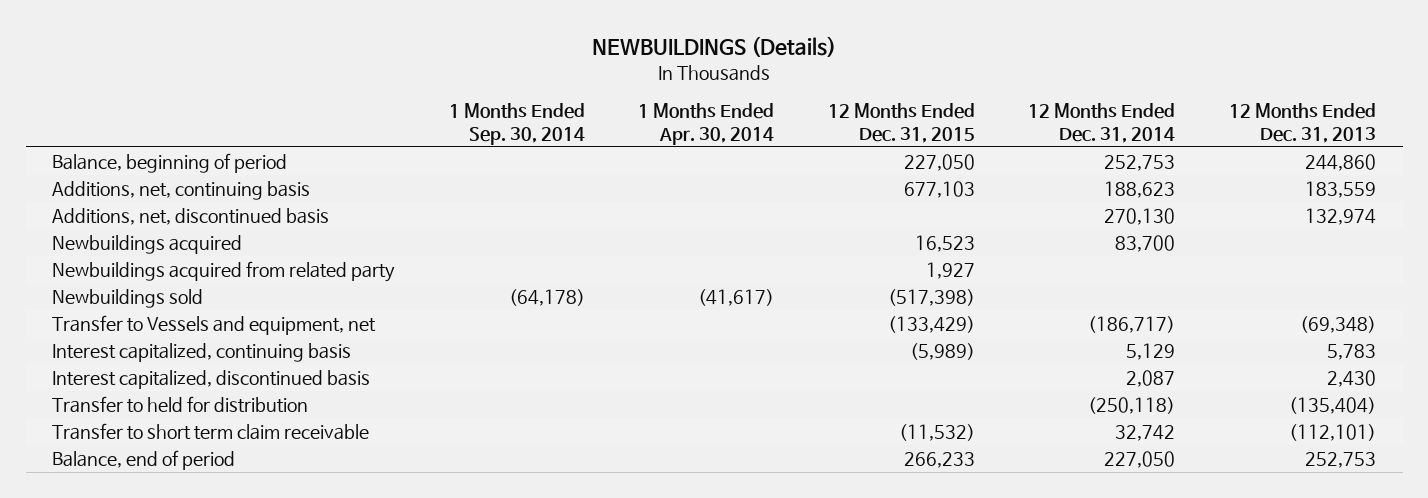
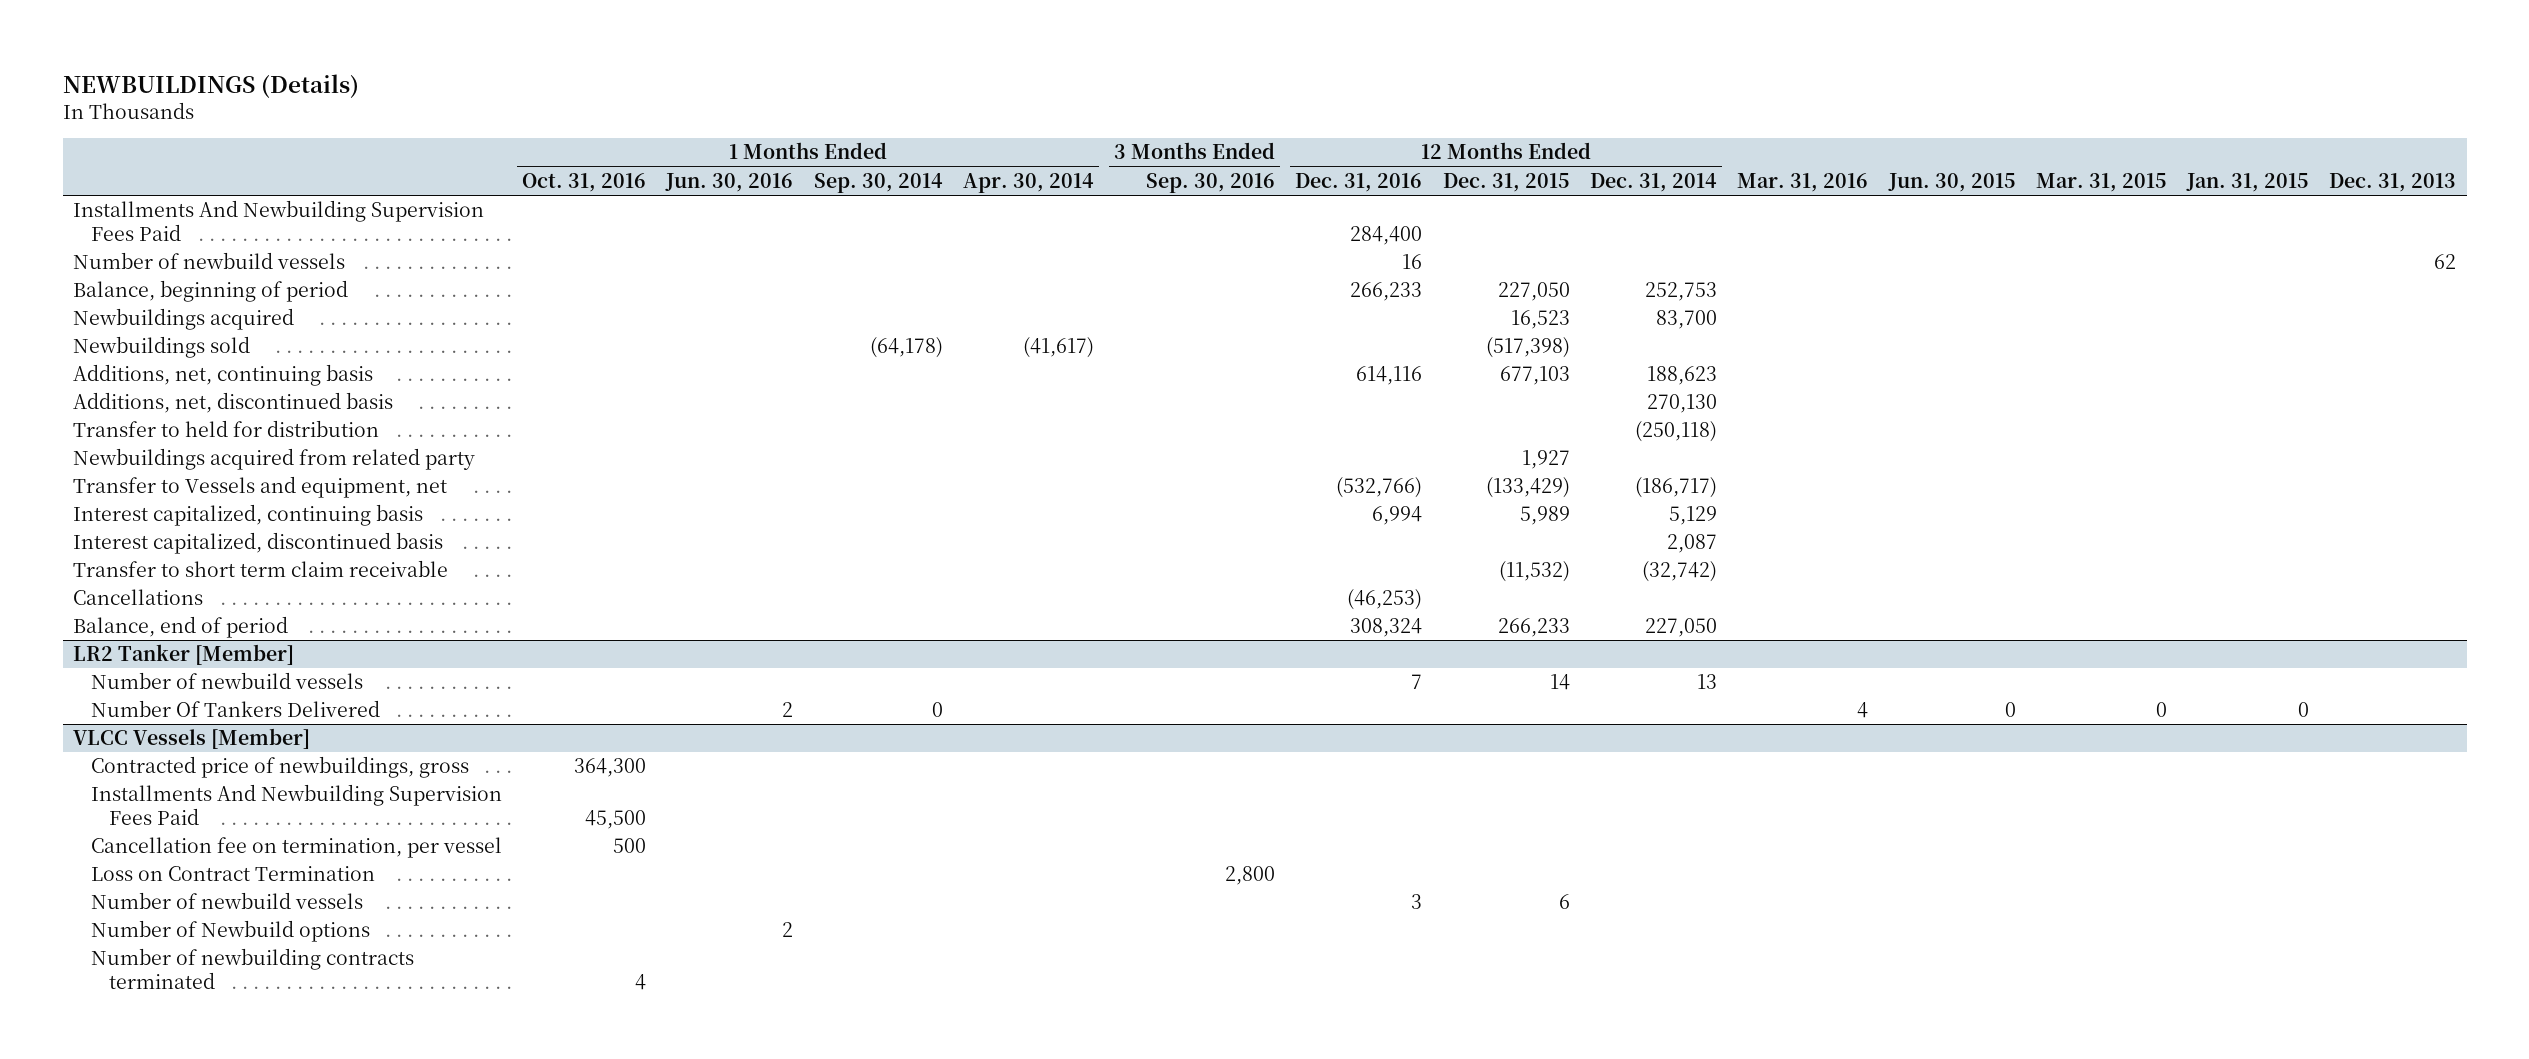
- | 1 Months Ended Sep. 30, 2014 | 1 Months Ended Apr. 30, 2014 | 12 Months Ended Dec. 31, 2015 | 12 Months Ended Dec. 31, 2014 | 12 Months Ended Dec. 31, 2013
+ | 1 Months Ended Oct. 31, 2016 | 1 Months Ended Jun. 30, 2016 | 1 Months Ended Sep. 30, 2014 | 1 Months Ended Apr. 30, 2014 | 3 Months Ended Sep. 30, 2016 | 12 Months Ended Dec. 31, 2016 | 12 Months Ended Dec. 31, 2015 | 12 Months Ended Dec. 31, 2014 | Mar. 31, 2016 | Jun. 30, 2015 | Mar. 31, 2015 | Jan. 31, 2015 | Dec. 31, 2013
+ Installments And Newbuilding Supervision Fees Paid | | | | | | 284,400 | | | | | | |
+ Number of newbuild vessels | | | | | | 16 | | | | | | | 62
moved up: Newbuildings acquired | | | | | | | 16,523 | 83,700 | | | | |
moved up: Newbuildings sold | | | (64,178) | (41,617) | | | (517,398) | | | | | |
moved up: Transfer to held for distribution | | | | | | | | (250,118) | | | | |
- Interest capitalized, continuing basis | | | (5,989) | 5,129 | 5,783
+ Interest capitalized, continuing basis | | | | | | 6,994 | 5,989 | 5,129 | | | | |
- Transfer to short term claim receivable | | | (11,532) | 32,742 | (112,101)
+ Transfer to short term claim receivable | | | | | | | (11,532) | (32,742) | | | | |
+ Cancellations | | | | | | (46,253) | | | | | | |
+ LR2 Tanker [Member]
+ Number of newbuild vessels | | | | | | 7 | 14 | 13 | | | | |
+ Number Of Tankers Delivered | | 2 | 0 | | | | | | 4 | 0 | 0 | 0 |
+ VLCC Vessels [Member]
+ Contracted price of newbuildings, gross | 364,300 | | | | | | | | | | | |
+ Installments And Newbuilding Supervision Fees Paid | 45,500 | | | | | | | | | | | |
+ Cancellation fee on termination, per vessel | 500 | | | | | | | | | | | |
+ Loss on Contract Termination | | | | | 2,800 | | | | | | | |
+ Number of newbuild vessels | | | | | | 3 | 6 | | | | | |
+ Number of Newbuild options | | 2 | | | | | | | | | | |
+ Number of newbuilding contracts terminated | 4 | | | | | | | | | | | |

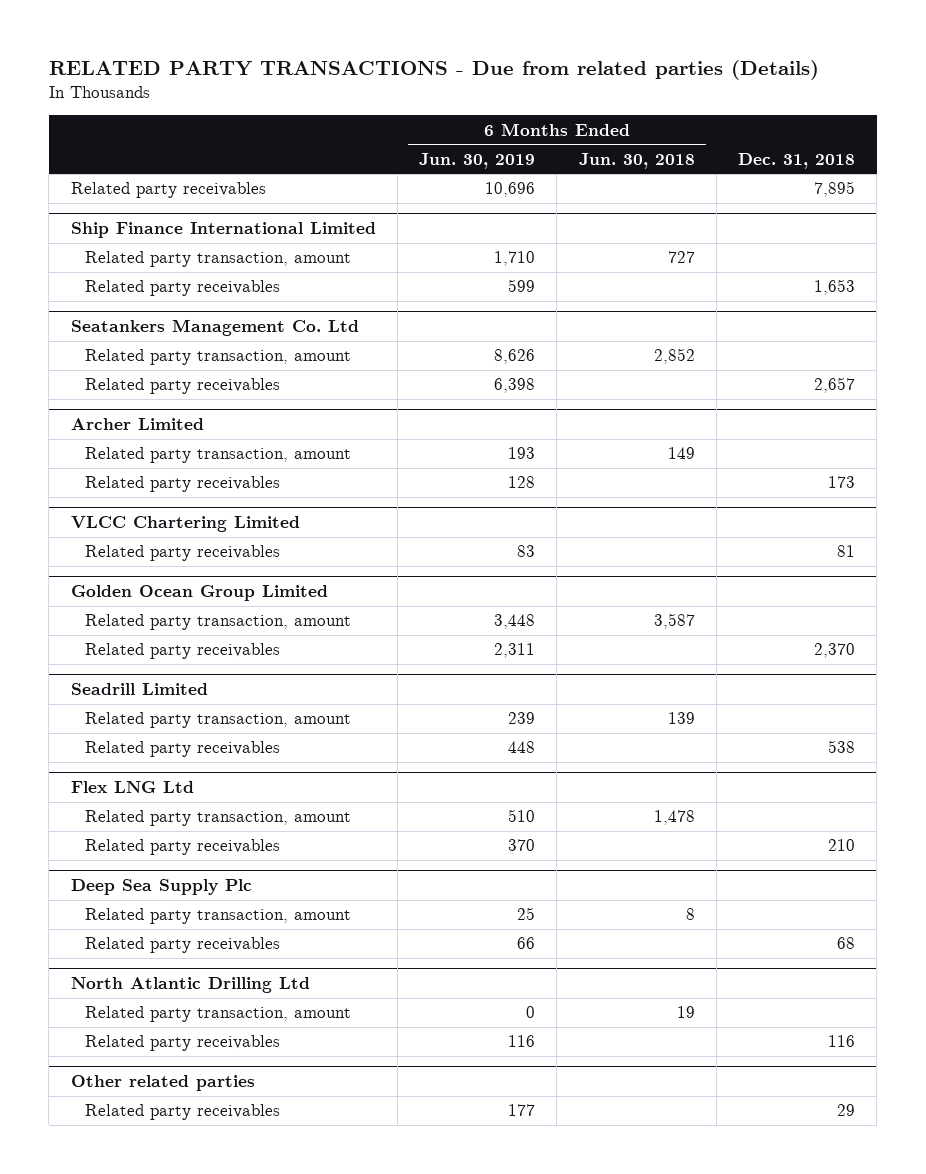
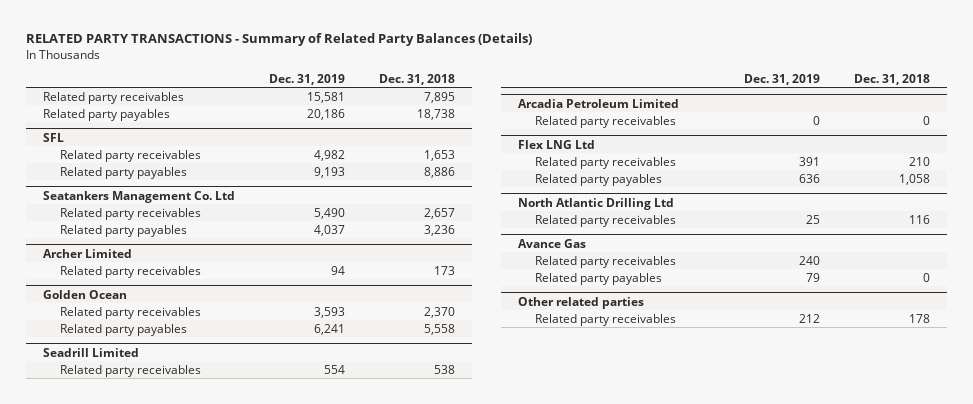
- RELATED PARTY TRANSACTIONS - Due from related parties (Details)
+ RELATED PARTY TRANSACTIONS - Summary of Related Party Balances (Details)
- | 6 Months Ended Jun. 30, 2019 | 6 Months Ended Jun. 30, 2018 | Dec. 31, 2018
+ | Dec. 31, 2019 | Dec. 31, 2018
- Ship Finance International Limited
- Related party transaction, amount | 1,710 | 727 |
+ Related party payables | 20,186 | 18,738
+ SFL
+ Related party payables | 9,193 | 8,886
@ Seatankers Management Co. Ltd
- Related party transaction, amount | 8,626 | 2,852 |
+ Related party payables | 4,037 | 3,236
@ Archer Limited
- Related party transaction, amount | 193 | 149 |
- VLCC Chartering Limited
- Related party receivables | 83 | | 81
- Golden Ocean Group Limited
- Related party transaction, amount | 3,448 | 3,587 |
+ Golden Ocean
+ Related party payables | 6,241 | 5,558
@ Seadrill Limited
- Related party transaction, amount | 239 | 139 |
+ Arcadia Petroleum Limited
+ Related party receivables | 0 | 0
@ Flex LNG Ltd
- Related party transaction, amount | 510 | 1,478 |
- Deep Sea Supply Plc
- Related party transaction, amount | 25 | 8 |
- Related party receivables | 66 | | 68
@ Flex LNG Ltd
+ Related party payables | 636 | 1,058
@ North Atlantic Drilling Ltd
- Related party transaction, amount | 0 | 19 |
+ Avance Gas
+ Related party receivables | 240 |
+ Related party payables | 79 | 0
@ Other related parties
- Related party receivables | 177 | | 29
+ Related party receivables | 212 | 178

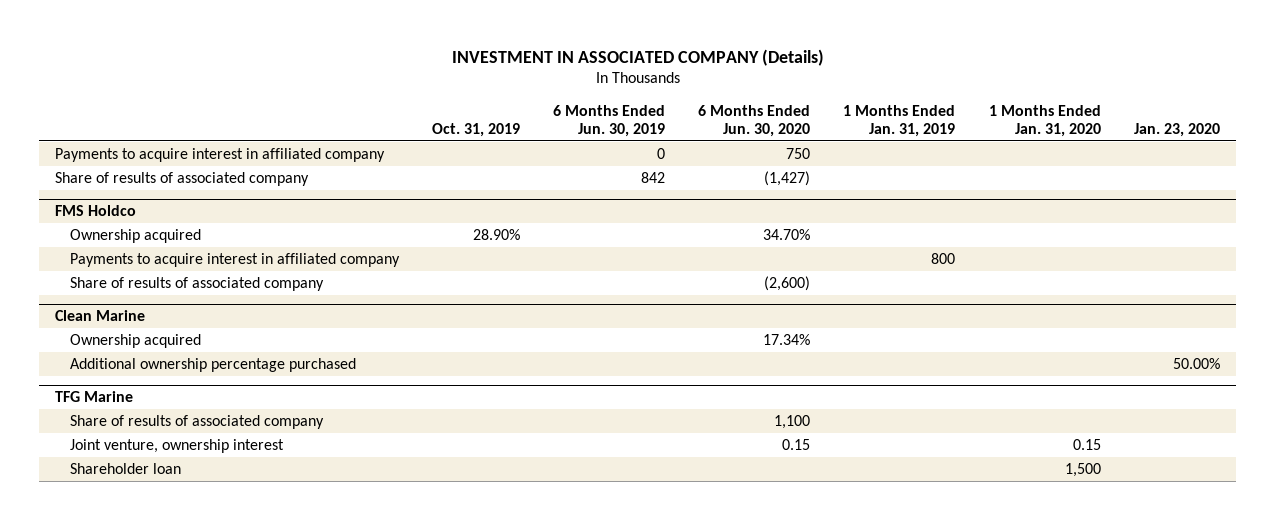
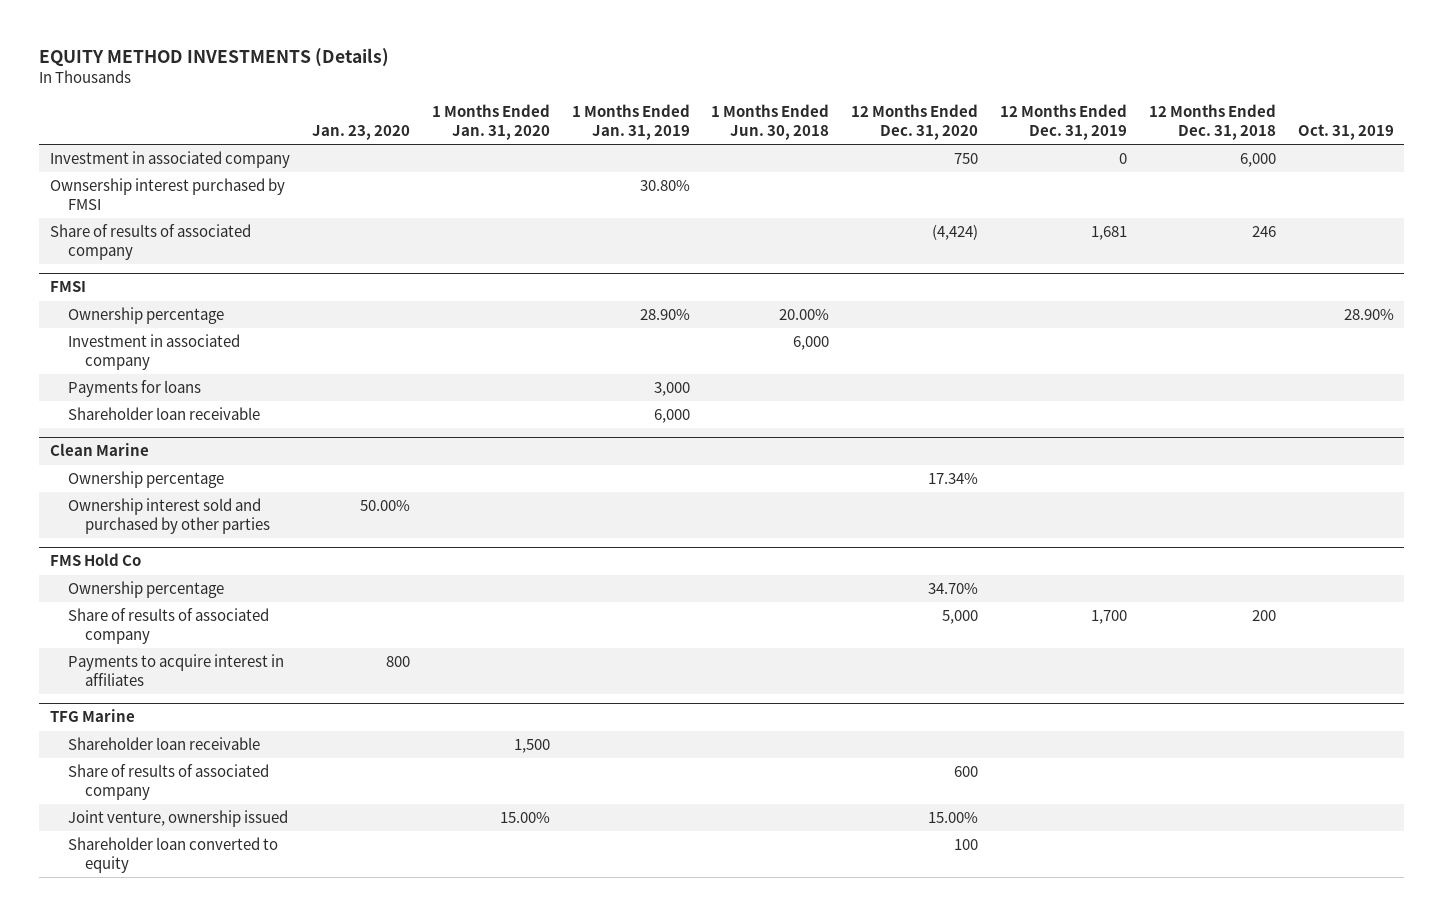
- INVESTMENT IN ASSOCIATED COMPANY (Details)
+ EQUITY METHOD INVESTMENTS (Details)
- | Oct. 31, 2019 | 6 Months Ended Jun. 30, 2019 | 6 Months Ended Jun. 30, 2020 | 1 Months Ended Jan. 31, 2019 | 1 Months Ended Jan. 31, 2020 | Jan. 23, 2020
+ | Jan. 23, 2020 | 1 Months Ended Jan. 31, 2020 | 1 Months Ended Jan. 31, 2019 | 1 Months Ended Jun. 30, 2018 | 12 Months Ended Dec. 31, 2020 | 12 Months Ended Dec. 31, 2019 | 12 Months Ended Dec. 31, 2018 | Oct. 31, 2019
- Payments to acquire interest in affiliated company | | 0 | 750 | | |
+ Investment in associated company | | | | | 750 | 0 | 6,000 |
+ Ownsership interest purchased by FMSI | | | 30.80% | | | | |
- FMS Holdco
- Ownership acquired | 28.90% | | 34.70% | | |
- Payments to acquire interest in affiliated company | | | | 800 | |
- Share of results of associated company | | | (2,600) | | |
+ FMSI
+ Ownership percentage | | | 28.90% | 20.00% | | | | 28.90%
+ Investment in associated company | | | | 6,000 | | | |
+ Payments for loans | | | 3,000 | | | | |
+ Shareholder loan receivable | | | 6,000 | | | | |
@ Clean Marine
- Ownership acquired | | | 17.34% | | |
- Additional ownership percentage purchased | | | | | | 50.00%
+ Ownership percentage | | | | | 17.34% | | |
+ Ownership interest sold and purchased by other parties | 50.00% | | | | | | |
+ FMS Hold Co
+ Ownership percentage | | | | | 34.70% | | |
+ Share of results of associated company | | | | | 5,000 | 1,700 | 200 |
+ Payments to acquire interest in affiliates | 800 | | | | | | |
@ TFG Marine
+ Shareholder loan receivable | | 1,500 | | | | | |
- Joint venture, ownership interest | | | 0.15 | | 0.15 |
- Shareholder loan | | | | | 1,500 |
+ Joint venture, ownership issued | | 15.00% | | | 15.00% | | |
+ Shareholder loan converted to equity | | | | | 100 | | |

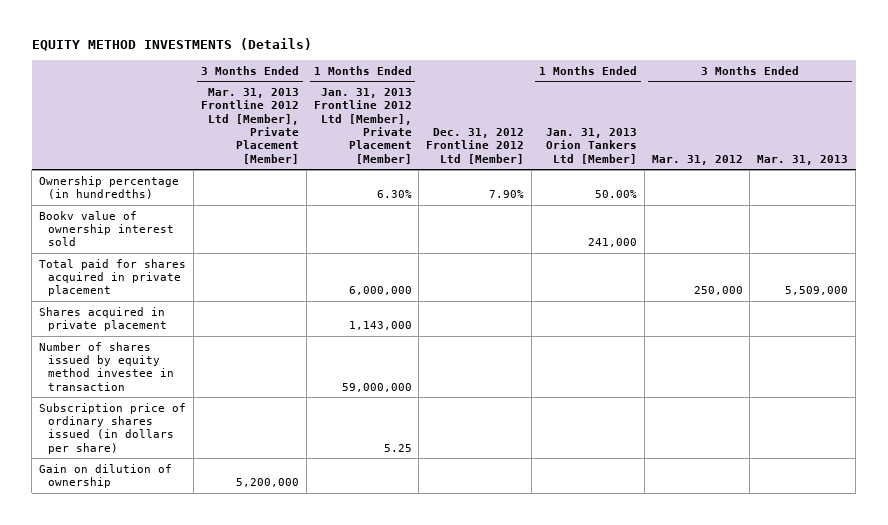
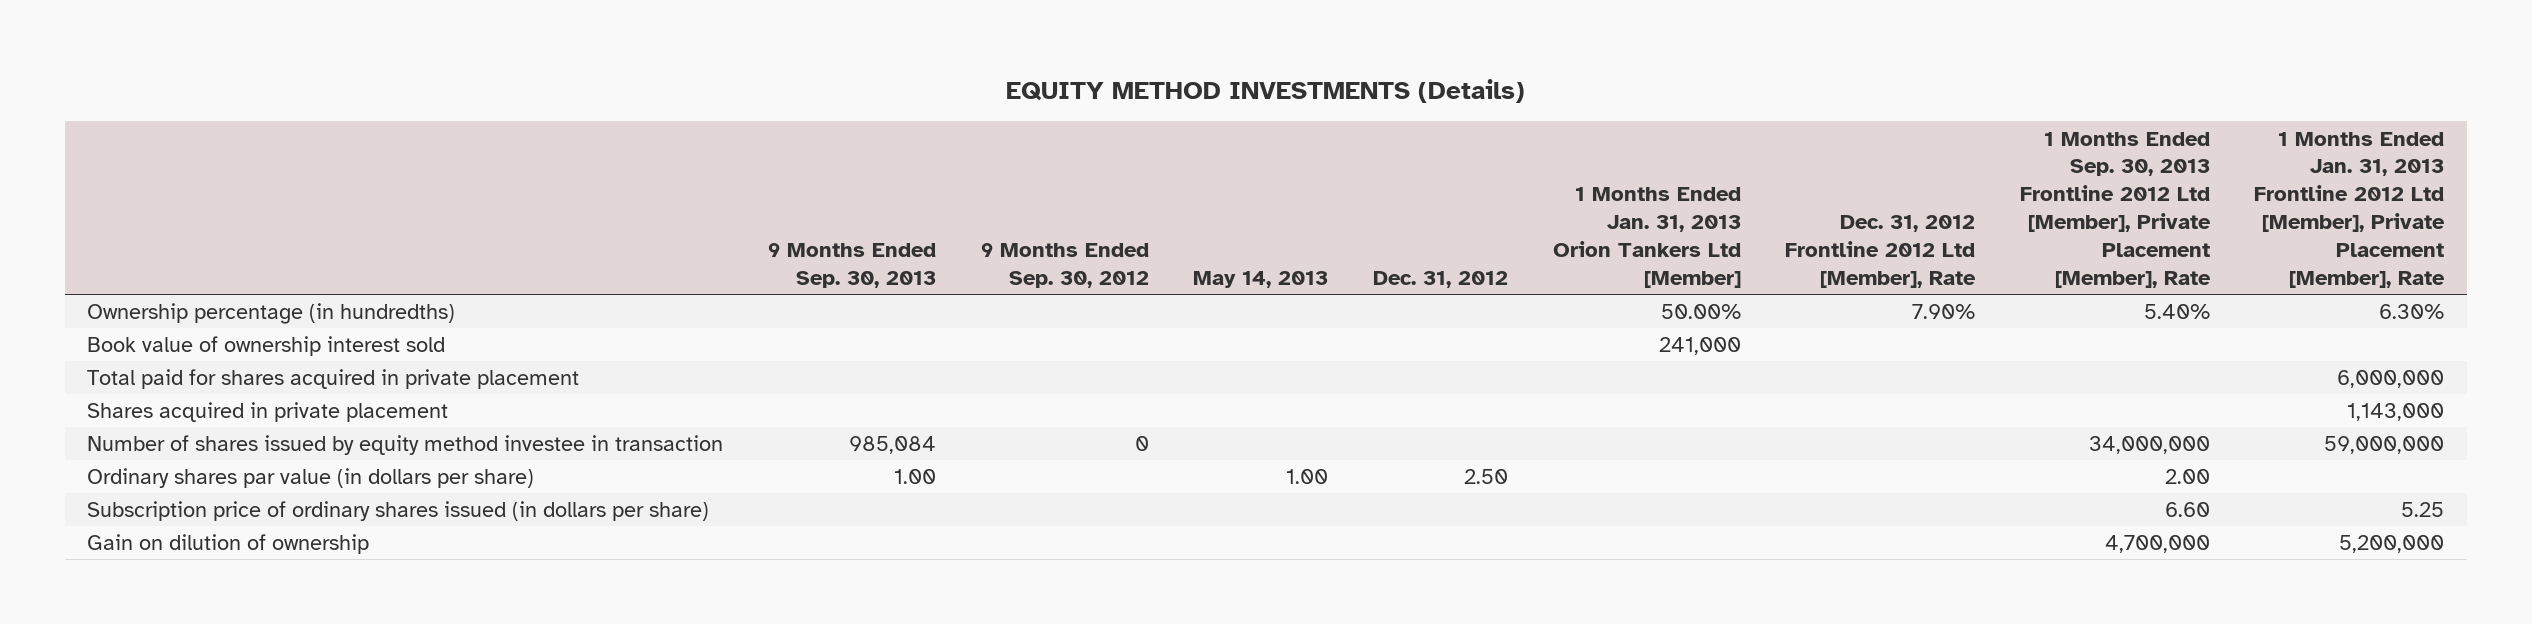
- | 3 Months Ended Mar. 31, 2013 Frontline 2012 Ltd [Member], Private Placement [Member] | 1 Months Ended Jan. 31, 2013 Frontline 2012 Ltd [Member], Private Placement [Member] | Dec. 31, 2012 Frontline 2012 Ltd [Member] | 1 Months Ended Jan. 31, 2013 Orion Tankers Ltd [Member] | 3 Months Ended Mar. 31, 2012 | 3 Months Ended Mar. 31, 2013
+ | 9 Months Ended Sep. 30, 2013 | 9 Months Ended Sep. 30, 2012 | May 14, 2013 | Dec. 31, 2012 | 1 Months Ended Jan. 31, 2013 Orion Tankers Ltd [Member] | Dec. 31, 2012 Frontline 2012 Ltd [Member], Rate | 1 Months Ended Sep. 30, 2013 Frontline 2012 Ltd [Member], Private Placement [Member], Rate | 1 Months Ended Jan. 31, 2013 Frontline 2012 Ltd [Member], Private Placement [Member], Rate
- Bookv value of ownership interest sold | | | | 241,000 | |
+ Book value of ownership interest sold | | | | | 241,000 | | |
+ Ordinary shares par value (in dollars per share) | 1.00 | | 1.00 | 2.50 | | | 2.00 |

